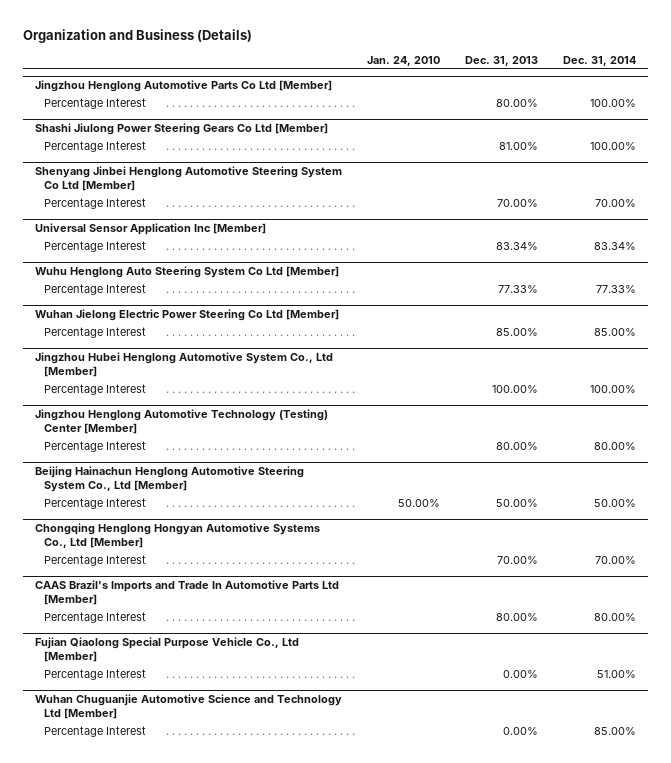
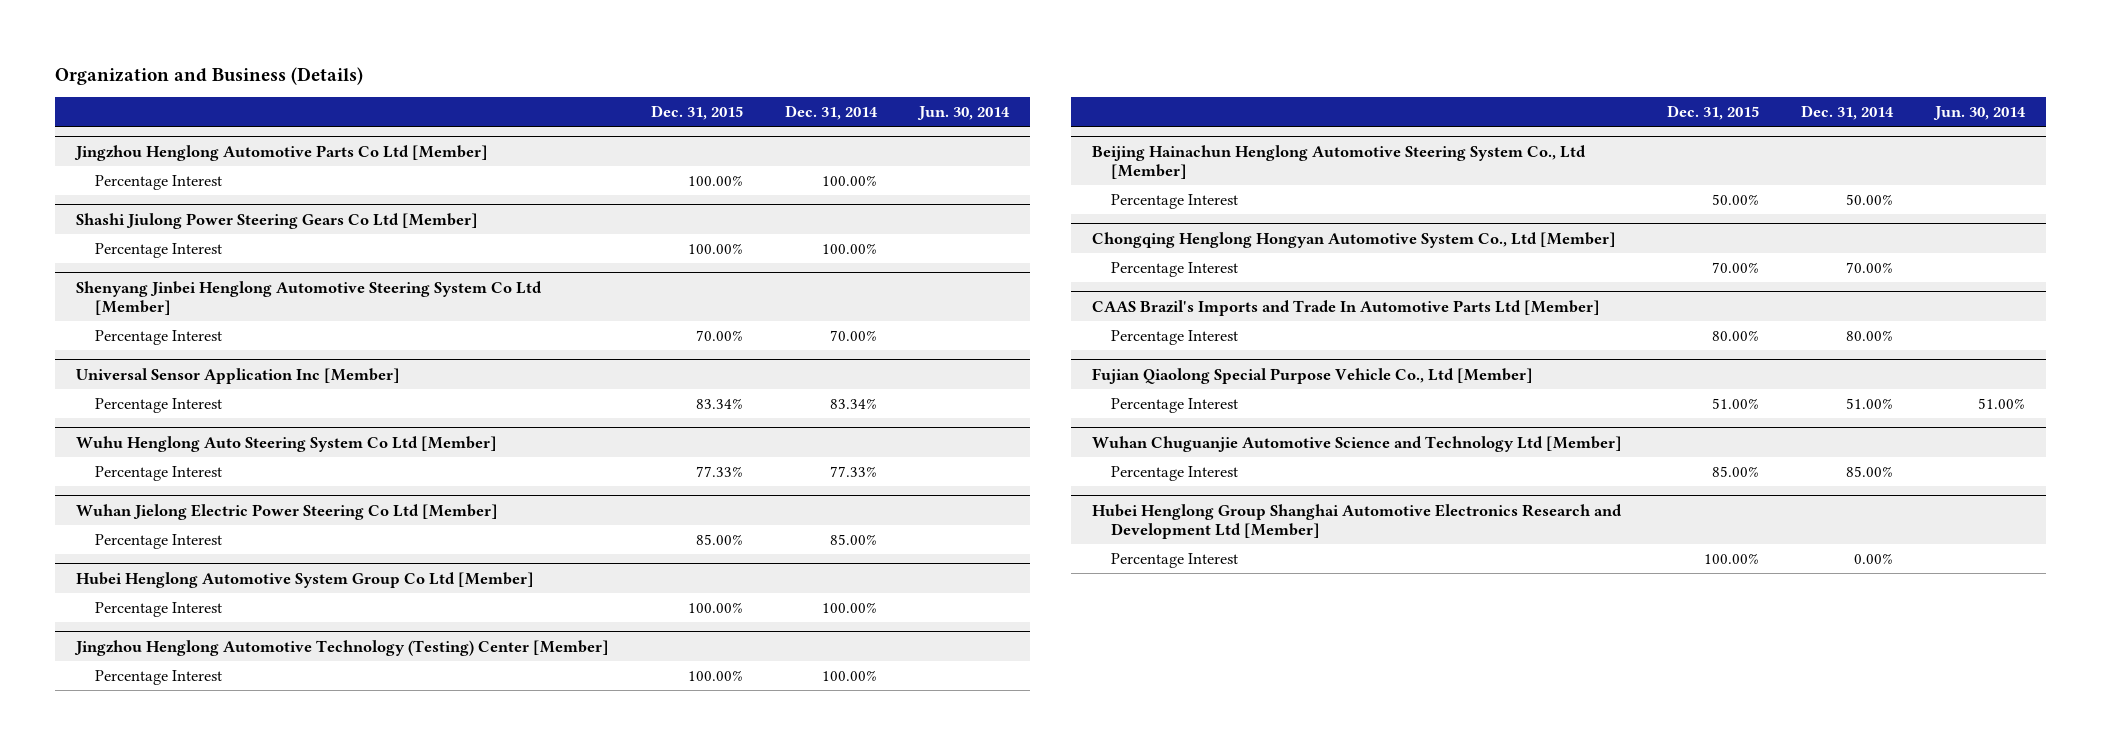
- | Jan. 24, 2010 | Dec. 31, 2013 | Dec. 31, 2014
+ | Dec. 31, 2015 | Dec. 31, 2014 | Jun. 30, 2014
- Jingzhou Hubei Henglong Automotive System Co., Ltd [Member]
+ Hubei Henglong Automotive System Group Co Ltd [Member]
@ Jingzhou Henglong Automotive Technology (Testing) Center [Member]
- Percentage Interest | | 80.00% | 80.00%
+ Percentage Interest | 100.00% | 100.00% |
- Chongqing Henglong Hongyan Automotive Systems Co., Ltd [Member]
+ Chongqing Henglong Hongyan Automotive System Co., Ltd [Member]
+ Hubei Henglong Group Shanghai Automotive Electronics Research and Development Ltd [Member]
+ Percentage Interest | 100.00% | 0.00% |

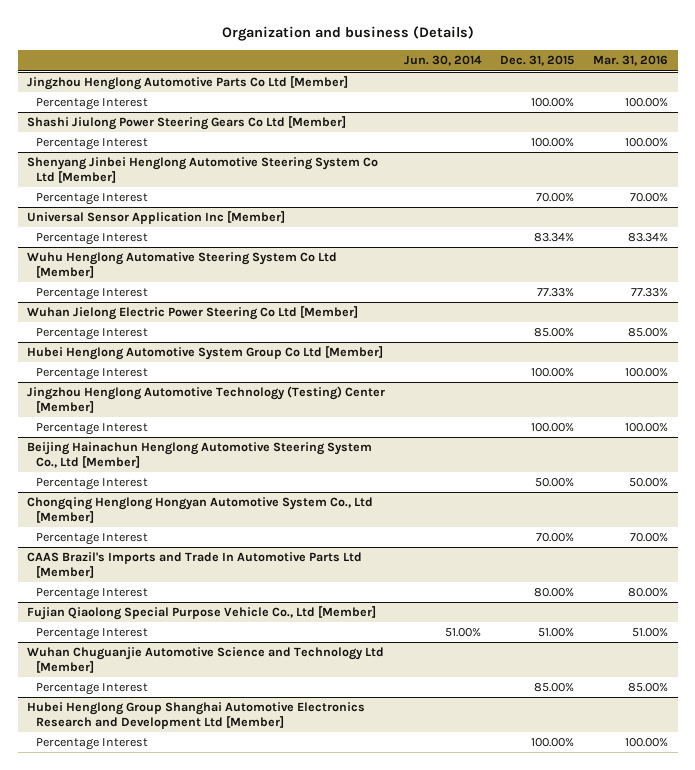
- Organization and Business (Details)
+ Organization and business (Details)
- | Dec. 31, 2015 | Dec. 31, 2014 | Jun. 30, 2014
+ | Jun. 30, 2014 | Dec. 31, 2015 | Mar. 31, 2016
- Wuhu Henglong Auto Steering System Co Ltd [Member]
+ Wuhu Henglong Automative Steering System Co Ltd [Member]

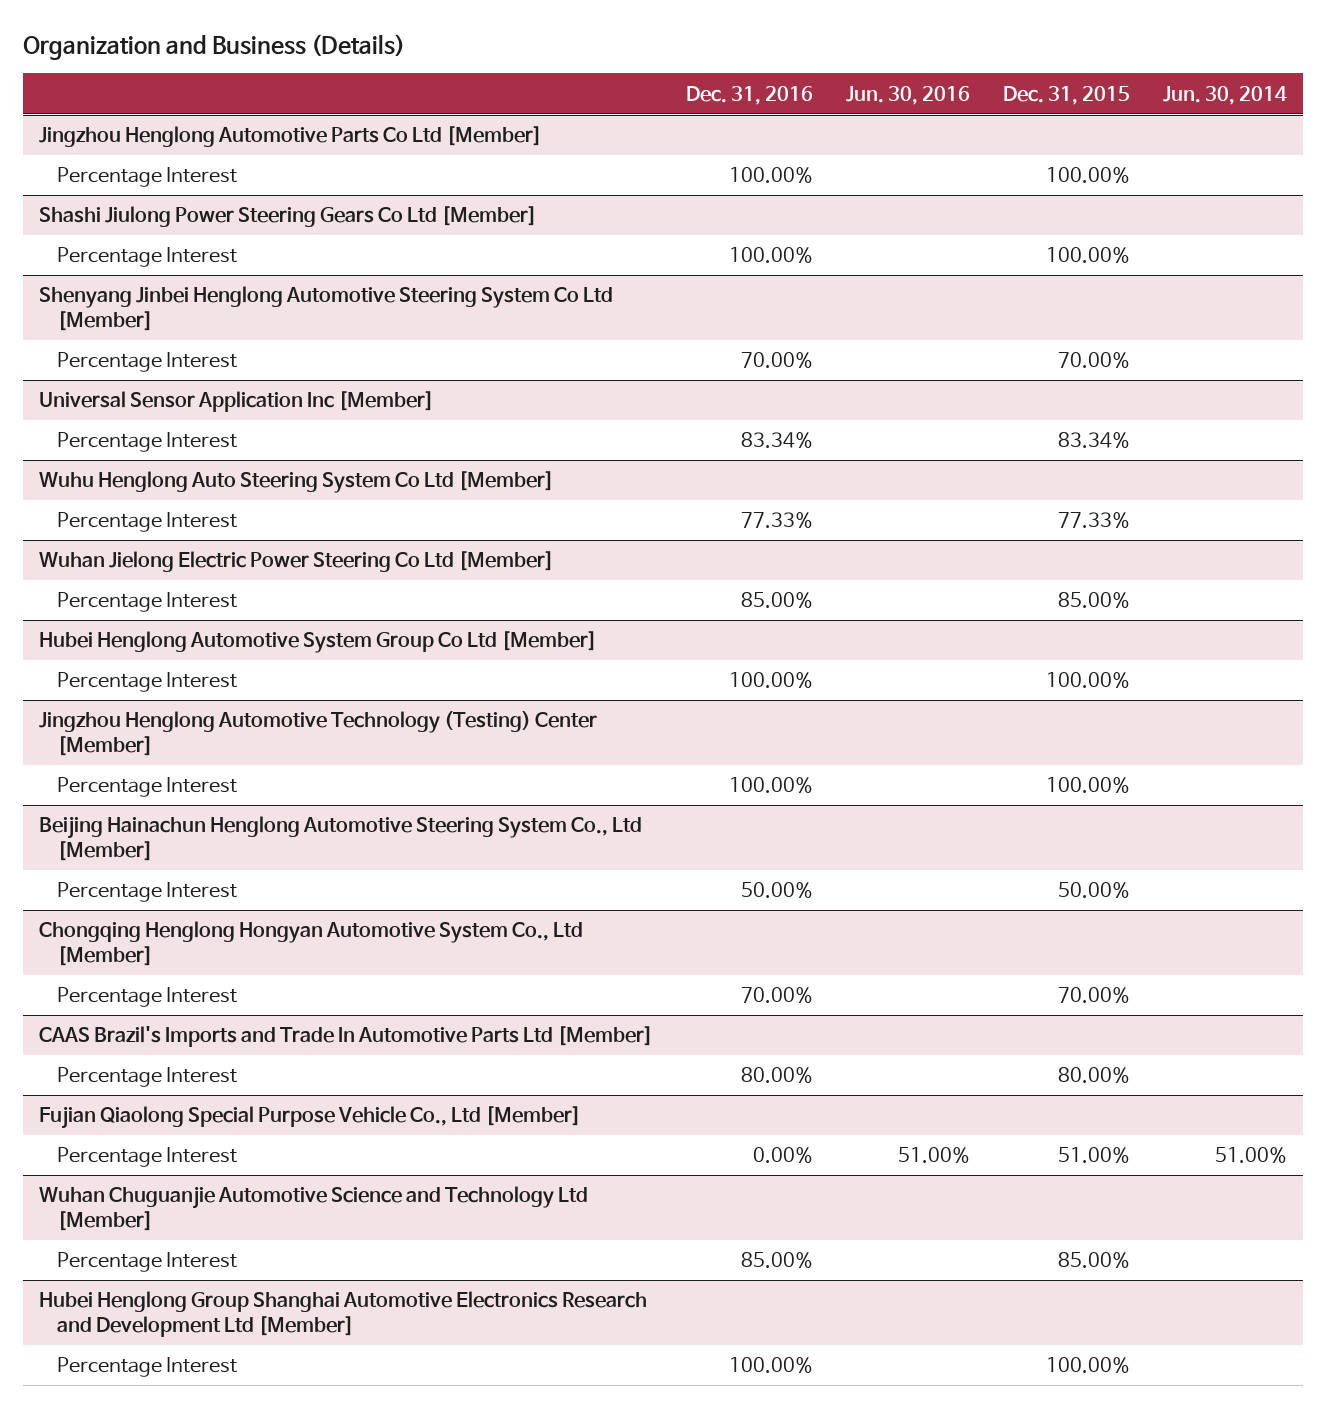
- Organization and business (Details)
+ Organization and Business (Details)
- | Jun. 30, 2014 | Dec. 31, 2015 | Mar. 31, 2016
+ | Dec. 31, 2016 | Jun. 30, 2016 | Dec. 31, 2015 | Jun. 30, 2014
- Wuhu Henglong Automative Steering System Co Ltd [Member]
+ Wuhu Henglong Auto Steering System Co Ltd [Member]

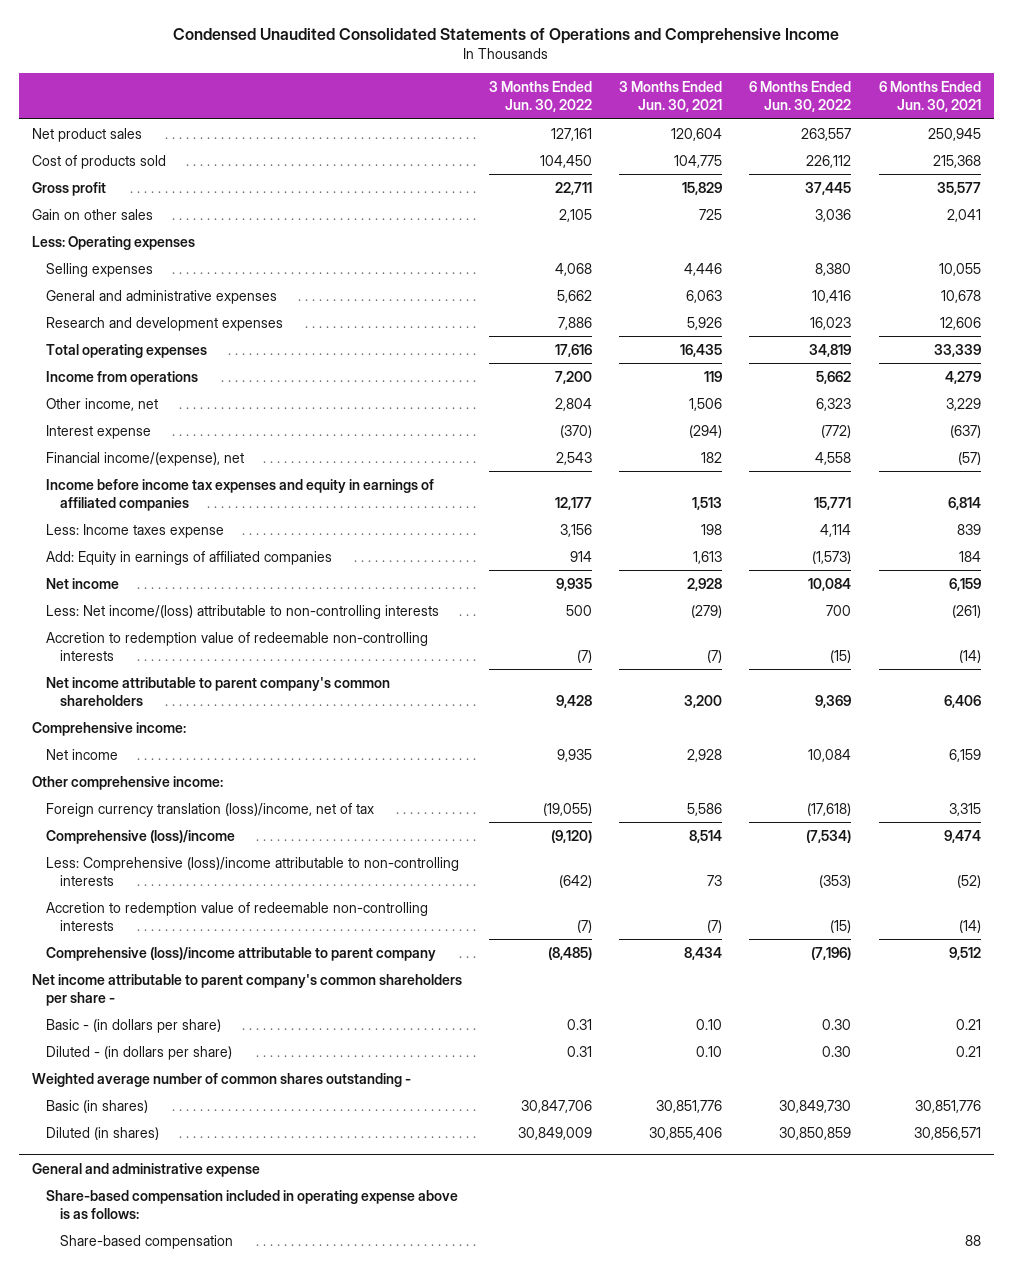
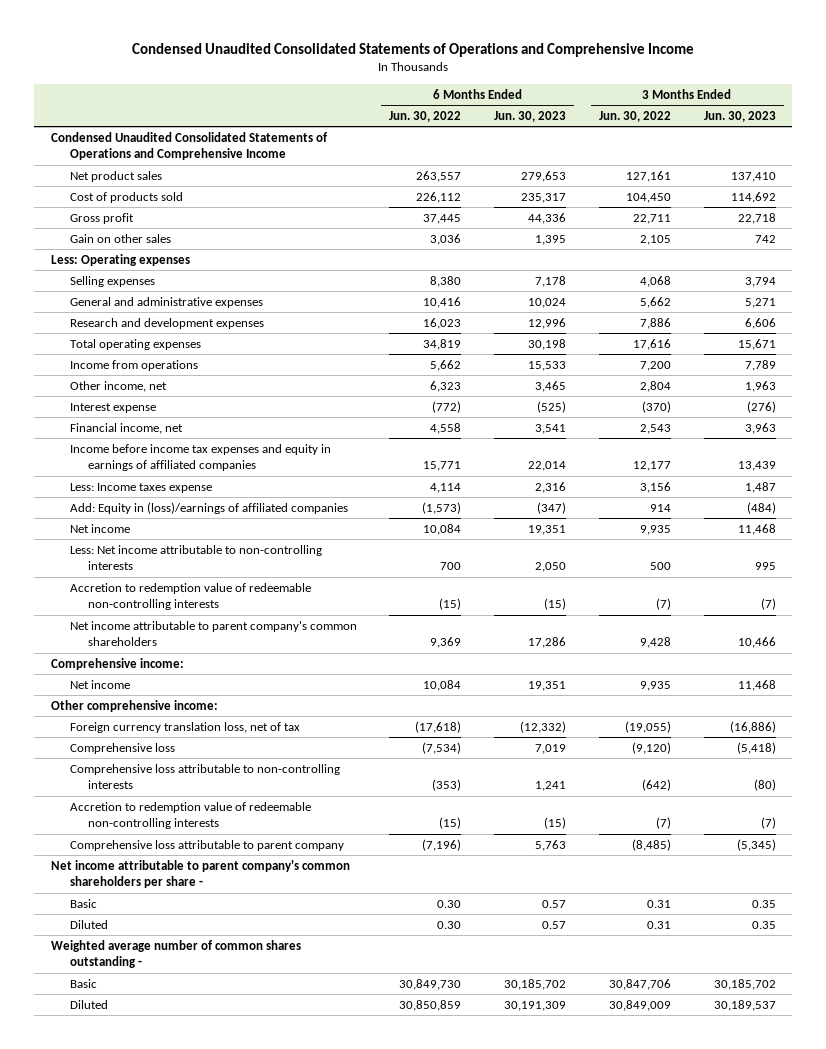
- | 3 Months Ended Jun. 30, 2022 | 3 Months Ended Jun. 30, 2021 | 6 Months Ended Jun. 30, 2022 | 6 Months Ended Jun. 30, 2021
+ | 6 Months Ended Jun. 30, 2022 | 6 Months Ended Jun. 30, 2023 | 3 Months Ended Jun. 30, 2022 | 3 Months Ended Jun. 30, 2023
+ Condensed Unaudited Consolidated Statements of Operations and Comprehensive Income
- Financial income/(expense), net | 2,543 | 182 | 4,558 | (57)
+ Financial income, net | 4,558 | 3,541 | 2,543 | 3,963
- Add: Equity in earnings of affiliated companies | 914 | 1,613 | (1,573) | 184
+ Add: Equity in (loss)/earnings of affiliated companies | (1,573) | (347) | 914 | (484)
- Less: Net income/(loss) attributable to non-controlling interests | 500 | (279) | 700 | (261)
+ Less: Net income attributable to non-controlling interests | 700 | 2,050 | 500 | 995
- Foreign currency translation (loss)/income, net of tax | (19,055) | 5,586 | (17,618) | 3,315
- Comprehensive (loss)/income | (9,120) | 8,514 | (7,534) | 9,474
- Less: Comprehensive (loss)/income attributable to non-controlling interests | (642) | 73 | (353) | (52)
+ Foreign currency translation loss, net of tax | (17,618) | (12,332) | (19,055) | (16,886)
+ Comprehensive loss | (7,534) | 7,019 | (9,120) | (5,418)
+ Comprehensive loss attributable to non-controlling interests | (353) | 1,241 | (642) | (80)
- Comprehensive (loss)/income attributable to parent company | (8,485) | 8,434 | (7,196) | 9,512
+ Comprehensive loss attributable to parent company | (7,196) | 5,763 | (8,485) | (5,345)
- Basic - (in dollars per share) | 0.31 | 0.10 | 0.30 | 0.21
- Diluted - (in dollars per share) | 0.31 | 0.10 | 0.30 | 0.21
+ Basic | 0.30 | 0.57 | 0.31 | 0.35
+ Diluted | 0.30 | 0.57 | 0.31 | 0.35
- Basic (in shares) | 30,847,706 | 30,851,776 | 30,849,730 | 30,851,776
- Diluted (in shares) | 30,849,009 | 30,855,406 | 30,850,859 | 30,856,571
- General and administrative expense
- Share-based compensation included in operating expense above is as follows:
- Share-based compensation | | | | 88
+ Basic | 30,849,730 | 30,185,702 | 30,847,706 | 30,185,702
+ Diluted | 30,850,859 | 30,191,309 | 30,849,009 | 30,189,537

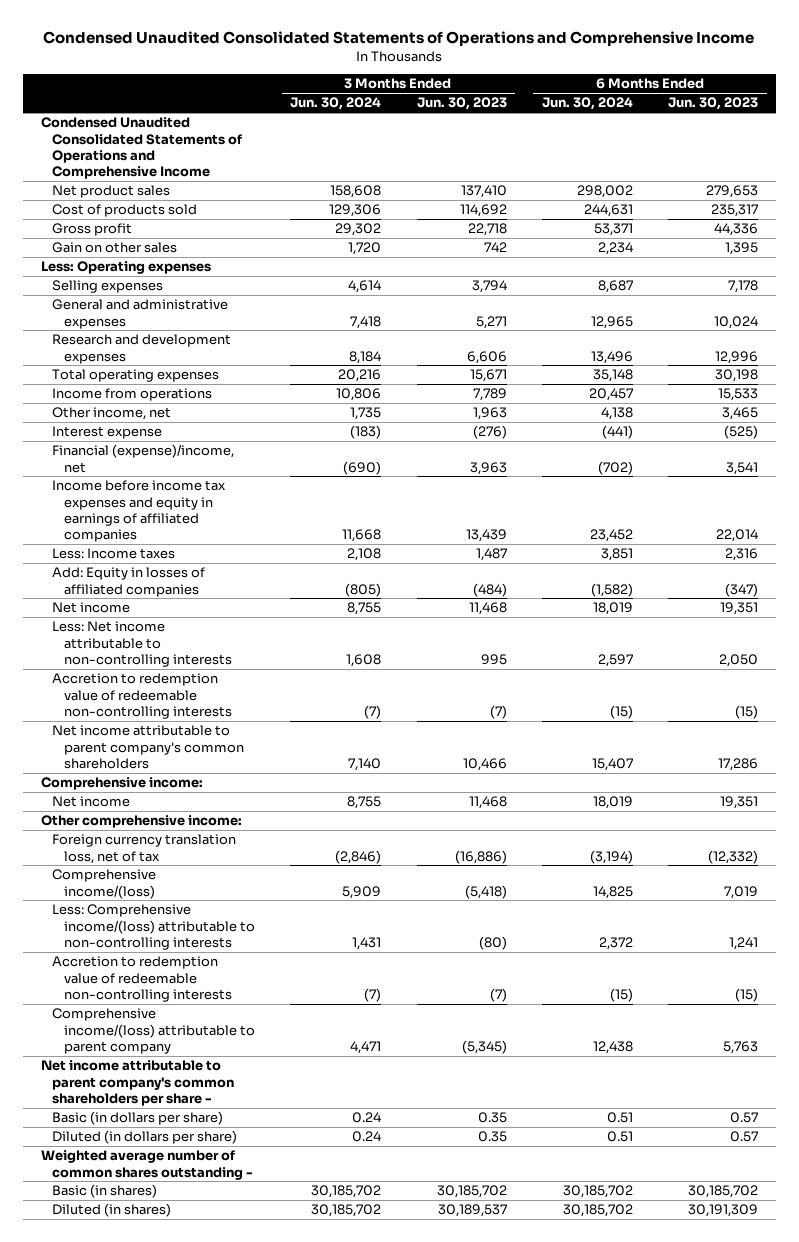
- | 6 Months Ended Jun. 30, 2022 | 6 Months Ended Jun. 30, 2023 | 3 Months Ended Jun. 30, 2022 | 3 Months Ended Jun. 30, 2023
+ | 3 Months Ended Jun. 30, 2024 | 3 Months Ended Jun. 30, 2023 | 6 Months Ended Jun. 30, 2024 | 6 Months Ended Jun. 30, 2023
- Financial income, net | 4,558 | 3,541 | 2,543 | 3,963
+ Financial (expense)/income, net | (690) | 3,963 | (702) | 3,541
- Less: Income taxes expense | 4,114 | 2,316 | 3,156 | 1,487
- Add: Equity in (loss)/earnings of affiliated companies | (1,573) | (347) | 914 | (484)
+ Less: Income taxes | 2,108 | 1,487 | 3,851 | 2,316
+ Add: Equity in losses of affiliated companies | (805) | (484) | (1,582) | (347)
- Comprehensive loss | (7,534) | 7,019 | (9,120) | (5,418)
- Comprehensive loss attributable to non-controlling interests | (353) | 1,241 | (642) | (80)
+ Comprehensive income/(loss) | 5,909 | (5,418) | 14,825 | 7,019
+ Less: Comprehensive income/(loss) attributable to non-controlling interests | 1,431 | (80) | 2,372 | 1,241
- Comprehensive loss attributable to parent company | (7,196) | 5,763 | (8,485) | (5,345)
+ Comprehensive income/(loss) attributable to parent company | 4,471 | (5,345) | 12,438 | 5,763
- Basic | 0.30 | 0.57 | 0.31 | 0.35
- Diluted | 0.30 | 0.57 | 0.31 | 0.35
+ Basic (in dollars per share) | 0.24 | 0.35 | 0.51 | 0.57
+ Diluted (in dollars per share) | 0.24 | 0.35 | 0.51 | 0.57
- Basic | 30,849,730 | 30,185,702 | 30,847,706 | 30,185,702
- Diluted | 30,850,859 | 30,191,309 | 30,849,009 | 30,189,537
+ Basic (in shares) | 30,185,702 | 30,185,702 | 30,185,702 | 30,185,702
+ Diluted (in shares) | 30,185,702 | 30,189,537 | 30,185,702 | 30,191,309

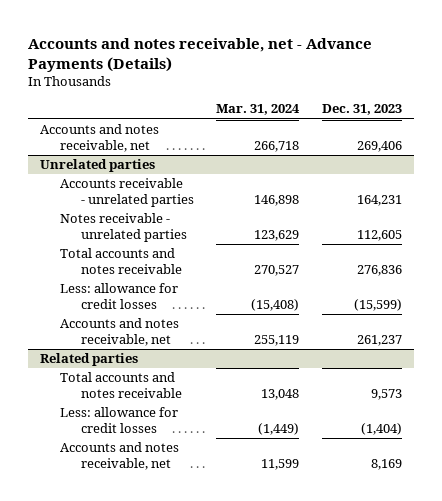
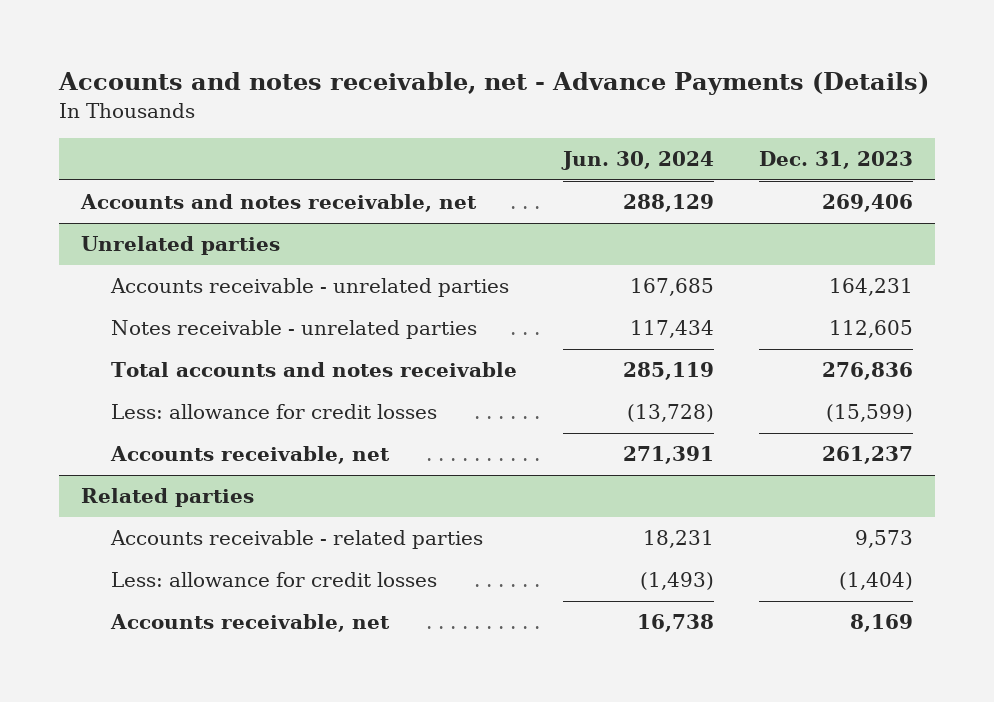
- | Mar. 31, 2024 | Dec. 31, 2023
+ | Jun. 30, 2024 | Dec. 31, 2023
@ Unrelated parties
- Accounts and notes receivable, net | 255,119 | 261,237
+ Accounts receivable, net | 271,391 | 261,237
@ Related parties
- Total accounts and notes receivable | 13,048 | 9,573
+ Accounts receivable - related parties | 18,231 | 9,573
- Accounts and notes receivable, net | 11,599 | 8,169
+ Accounts receivable, net | 16,738 | 8,169

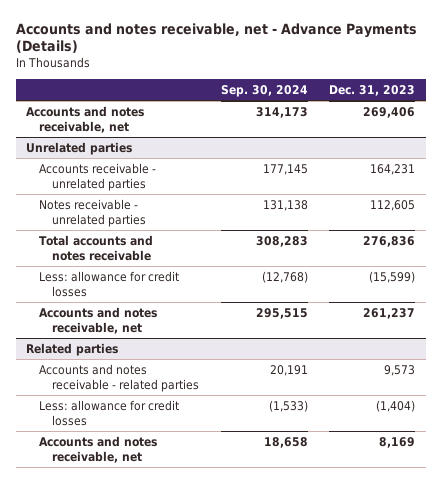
- | Jun. 30, 2024 | Dec. 31, 2023
+ | Sep. 30, 2024 | Dec. 31, 2023
@ Unrelated parties
- Accounts receivable, net | 271,391 | 261,237
+ Accounts and notes receivable, net | 295,515 | 261,237
@ Related parties
- Accounts receivable - related parties | 18,231 | 9,573
+ Accounts and notes receivable - related parties | 20,191 | 9,573
- Accounts receivable, net | 16,738 | 8,169
+ Accounts and notes receivable, net | 18,658 | 8,169

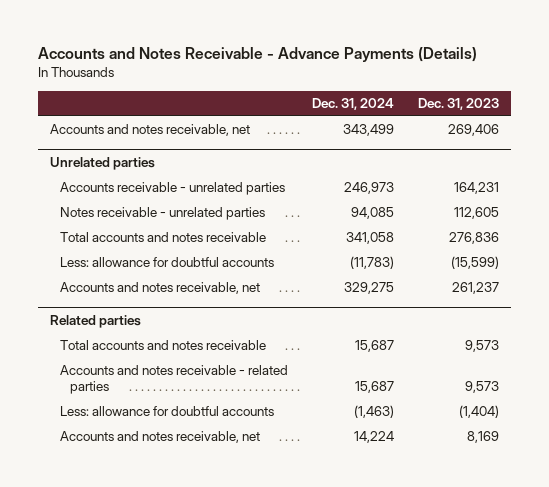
- Accounts and notes receivable, net - Advance Payments (Details)
+ Accounts and Notes Receivable - Advance Payments (Details)
- | Sep. 30, 2024 | Dec. 31, 2023
+ | Dec. 31, 2024 | Dec. 31, 2023
@ Unrelated parties
- Less: allowance for credit losses | (12,768) | (15,599)
+ Less: allowance for doubtful accounts | (11,783) | (15,599)
@ Related parties
+ Total accounts and notes receivable | 15,687 | 9,573
- Less: allowance for credit losses | (1,533) | (1,404)
+ Less: allowance for doubtful accounts | (1,463) | (1,404)

